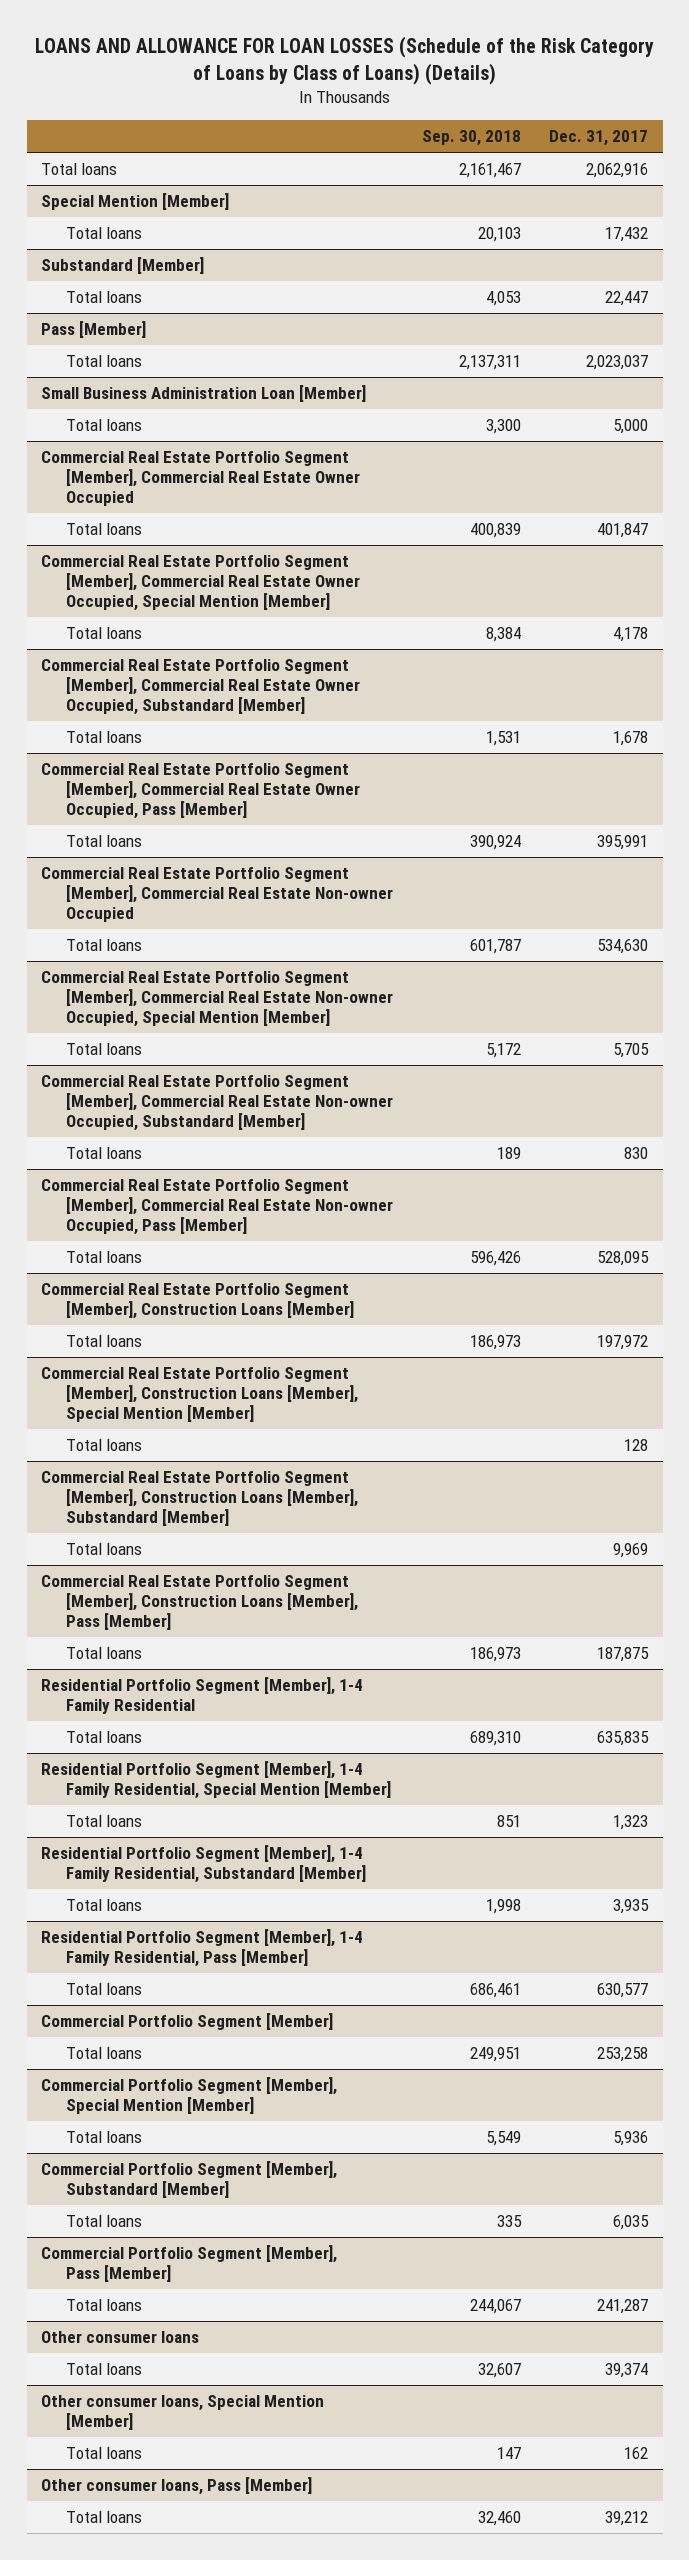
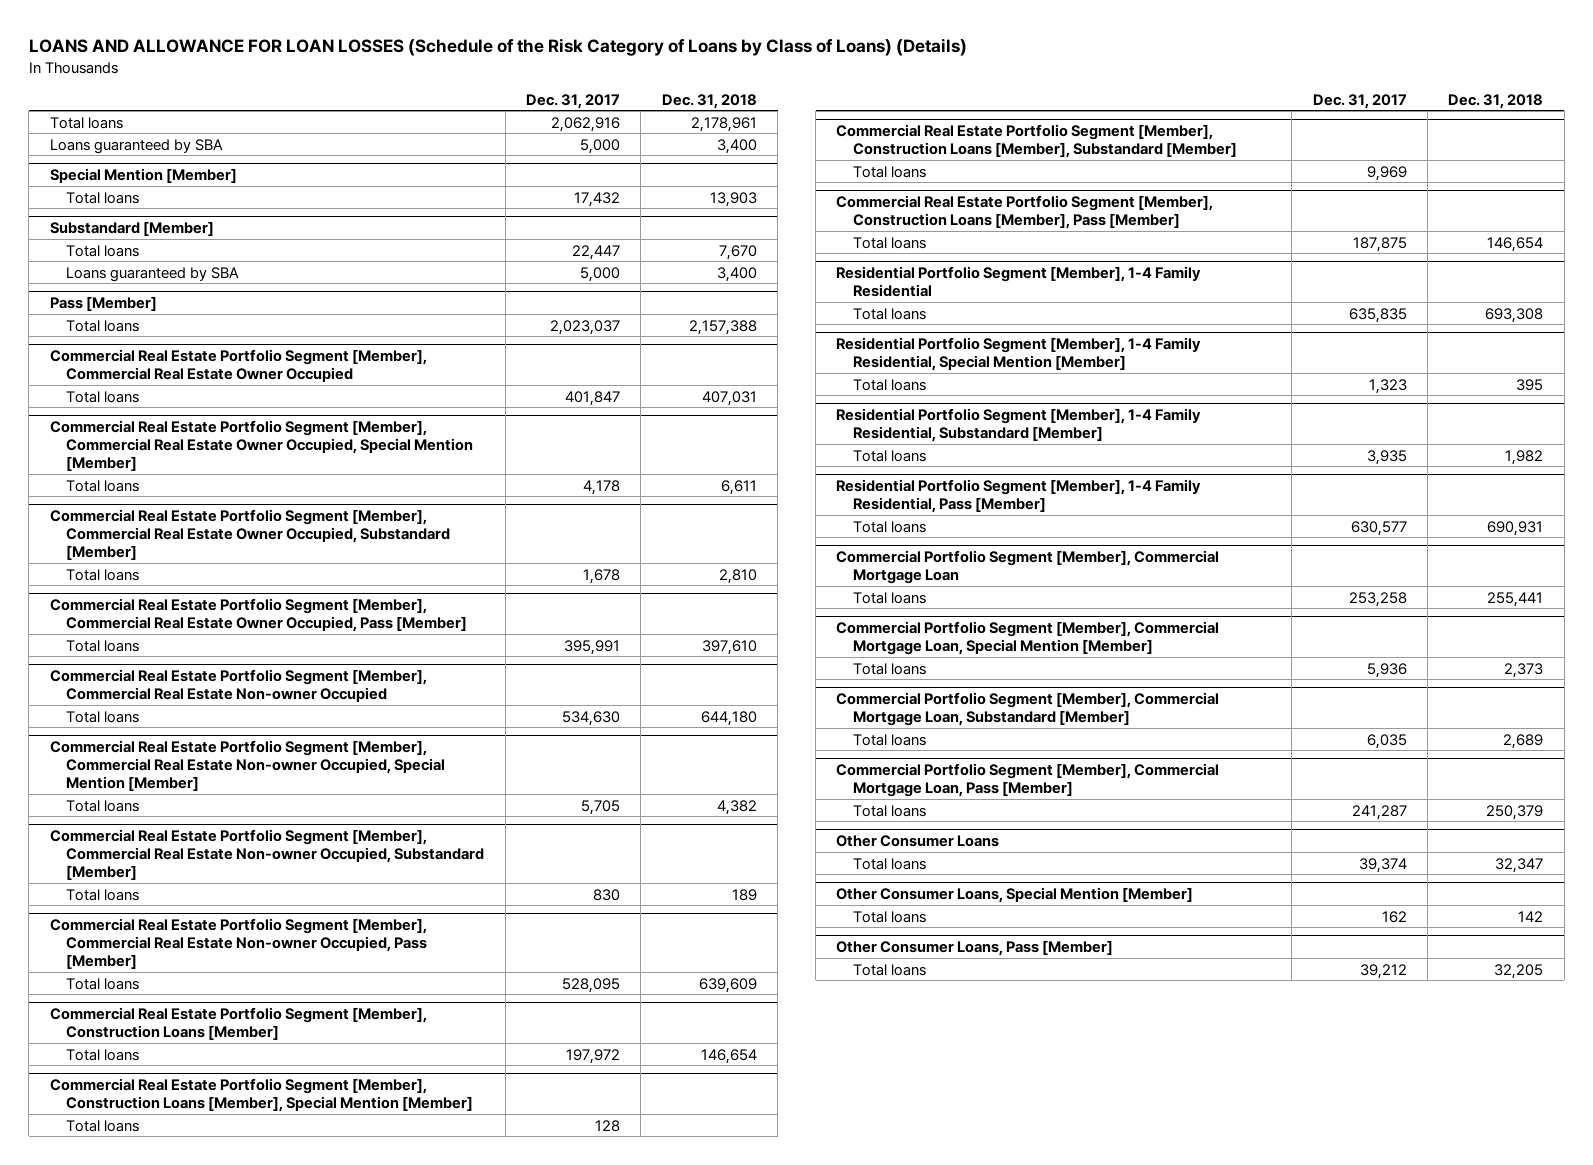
- | Sep. 30, 2018 | Dec. 31, 2017
+ | Dec. 31, 2017 | Dec. 31, 2018
+ Loans guaranteed by SBA | 5,000 | 3,400
@ Substandard [Member]
+ Loans guaranteed by SBA | 5,000 | 3,400
- Small Business Administration Loan [Member]
- Total loans | 3,300 | 5,000
- Commercial Portfolio Segment [Member]
+ Commercial Portfolio Segment [Member], Commercial Mortgage Loan
- Commercial Portfolio Segment [Member], Special Mention [Member]
+ Commercial Portfolio Segment [Member], Commercial Mortgage Loan, Special Mention [Member]
- Commercial Portfolio Segment [Member], Substandard [Member]
+ Commercial Portfolio Segment [Member], Commercial Mortgage Loan, Substandard [Member]
- Commercial Portfolio Segment [Member], Pass [Member]
+ Commercial Portfolio Segment [Member], Commercial Mortgage Loan, Pass [Member]
- Other consumer loans
+ Other Consumer Loans
- Other consumer loans, Special Mention [Member]
+ Other Consumer Loans, Special Mention [Member]
- Other consumer loans, Pass [Member]
+ Other Consumer Loans, Pass [Member]

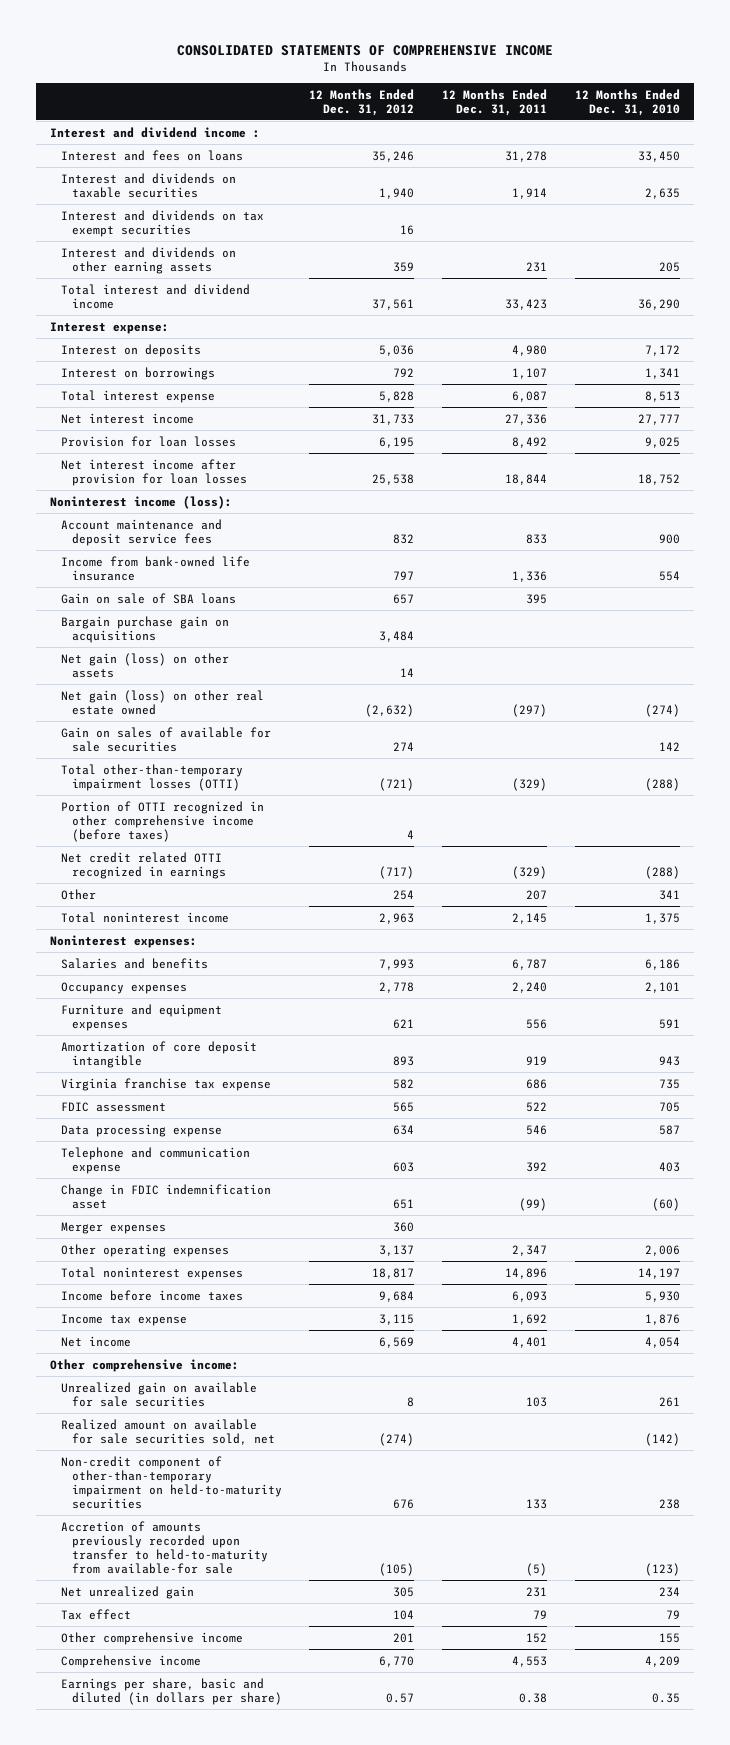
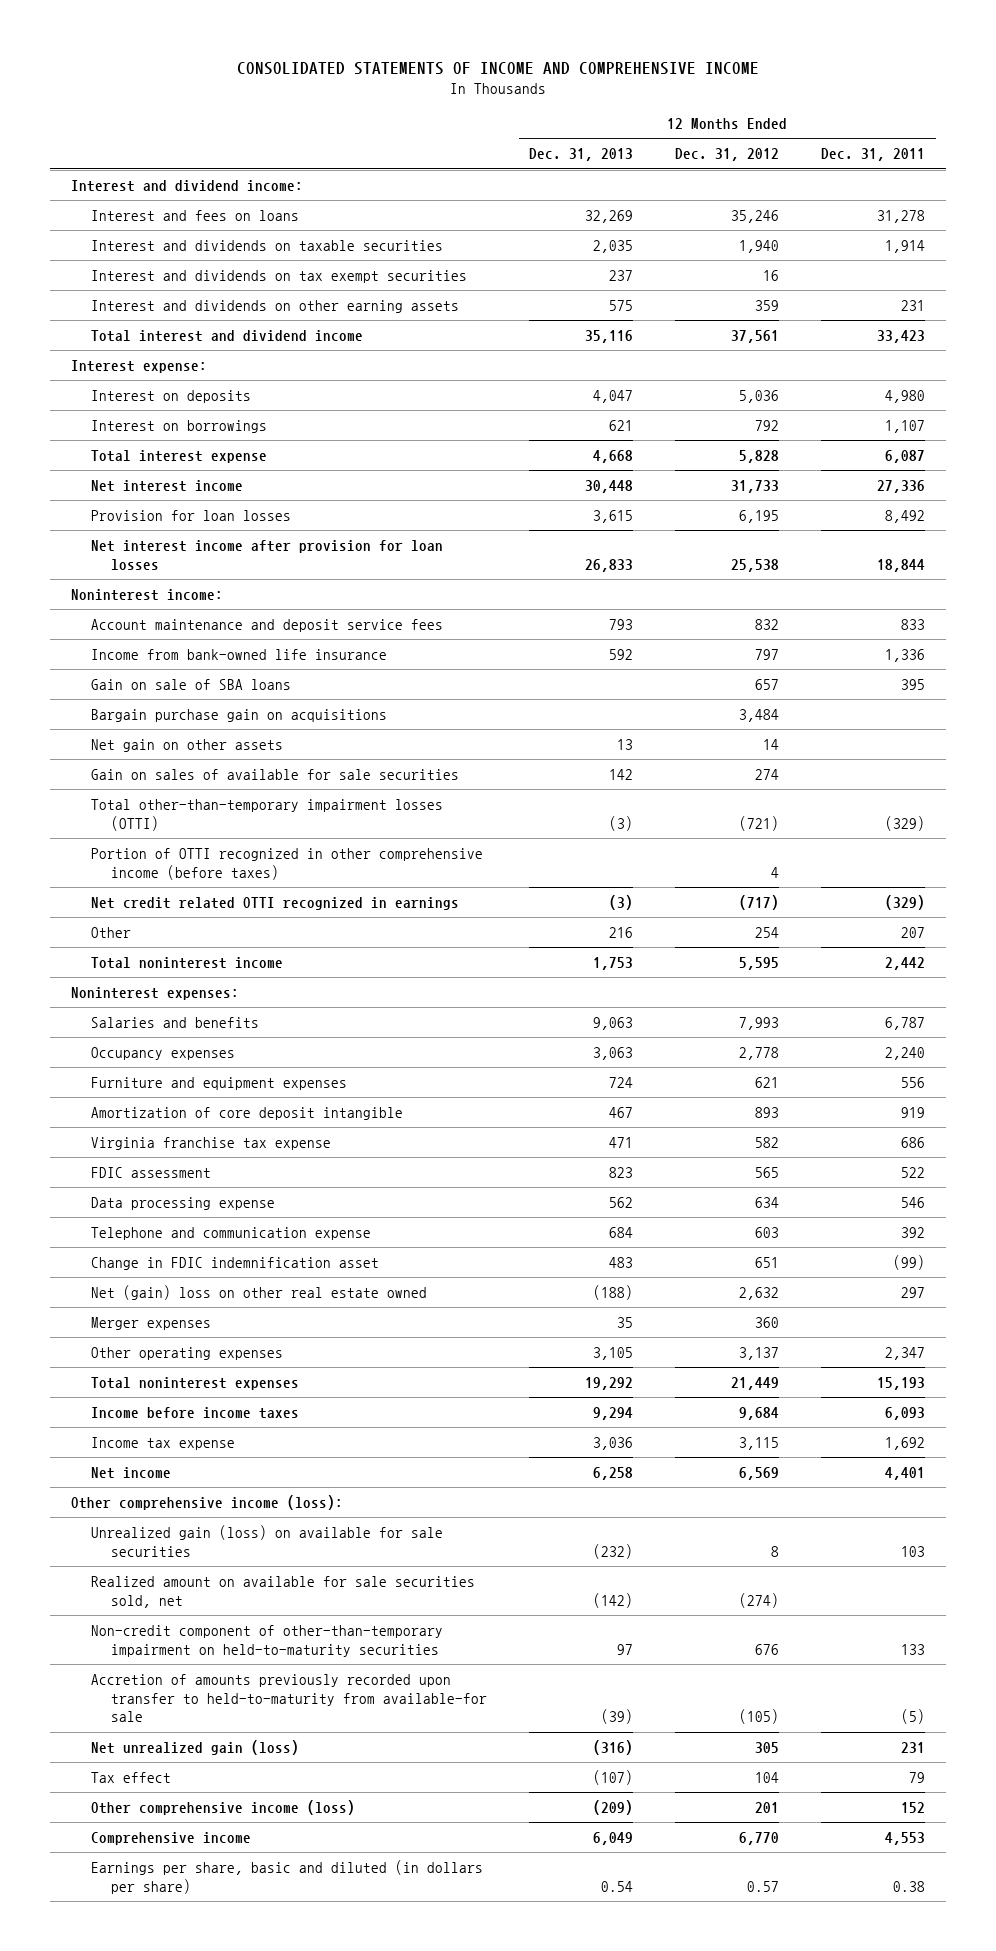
- CONSOLIDATED STATEMENTS OF COMPREHENSIVE INCOME
+ CONSOLIDATED STATEMENTS OF INCOME AND COMPREHENSIVE INCOME
- | 12 Months Ended Dec. 31, 2012 | 12 Months Ended Dec. 31, 2011 | 12 Months Ended Dec. 31, 2010
+ | 12 Months Ended Dec. 31, 2013 | 12 Months Ended Dec. 31, 2012 | 12 Months Ended Dec. 31, 2011
- Interest and dividend income :
+ Interest and dividend income:
- Noninterest income (loss):
+ Noninterest income:
- Net gain (loss) on other assets | 14 | |
- Net gain (loss) on other real estate owned | (2,632) | (297) | (274)
+ Net gain on other assets | 13 | 14 |
- Total noninterest income | 2,963 | 2,145 | 1,375
+ Total noninterest income | 1,753 | 5,595 | 2,442
+ Net (gain) loss on other real estate owned | (188) | 2,632 | 297
- Total noninterest expenses | 18,817 | 14,896 | 14,197
+ Total noninterest expenses | 19,292 | 21,449 | 15,193
- Other comprehensive income:
- Unrealized gain on available for sale securities | 8 | 103 | 261
+ Other comprehensive income (loss):
+ Unrealized gain (loss) on available for sale securities | (232) | 8 | 103
- Net unrealized gain | 305 | 231 | 234
+ Net unrealized gain (loss) | (316) | 305 | 231
- Other comprehensive income | 201 | 152 | 155
+ Other comprehensive income (loss) | (209) | 201 | 152

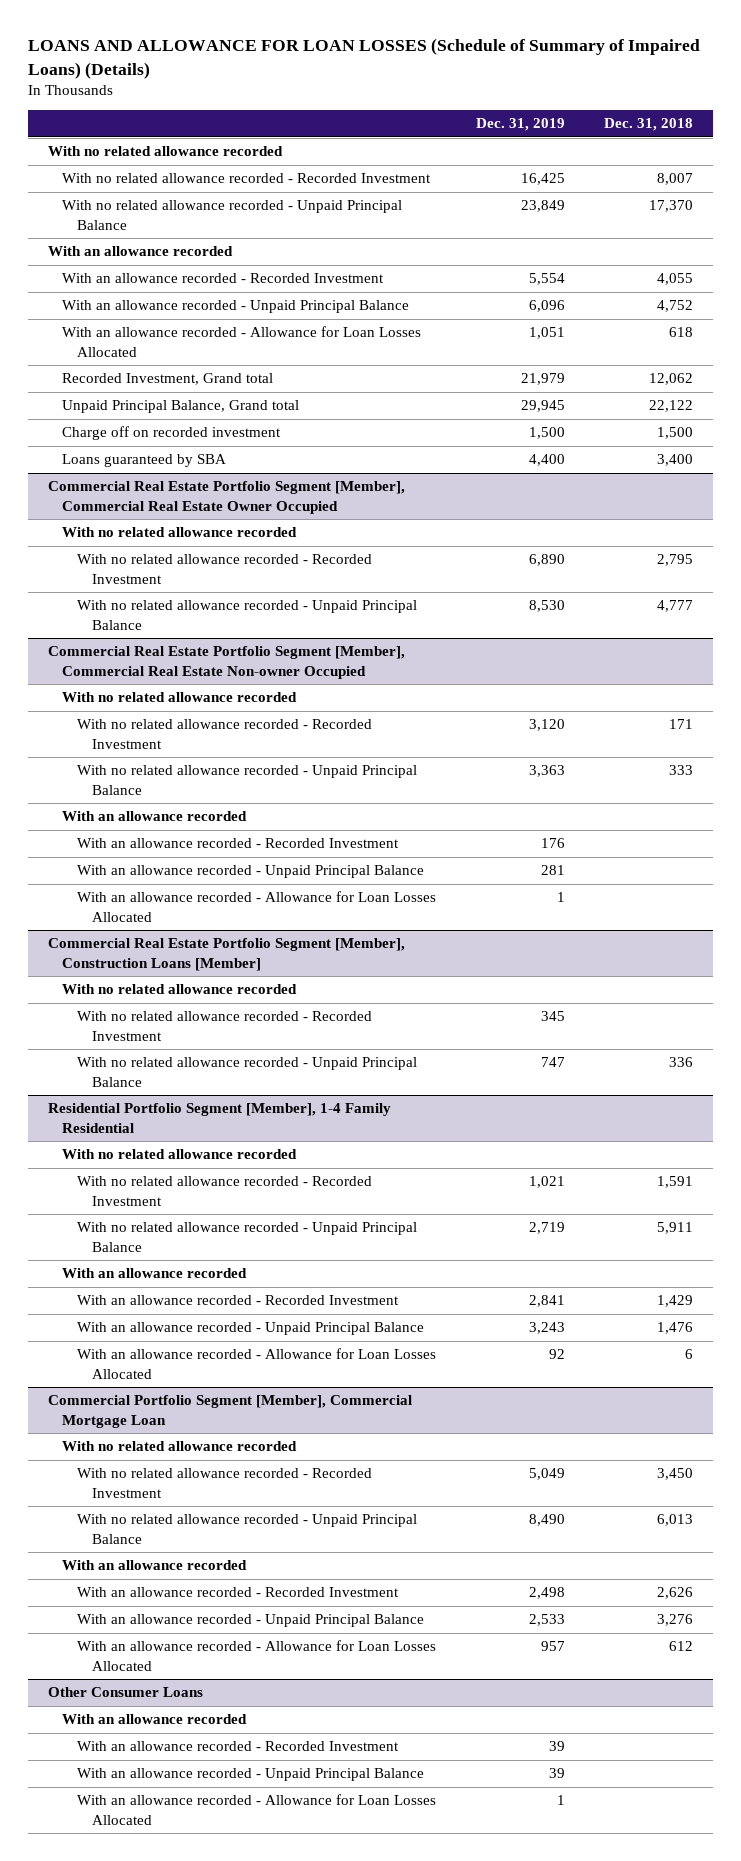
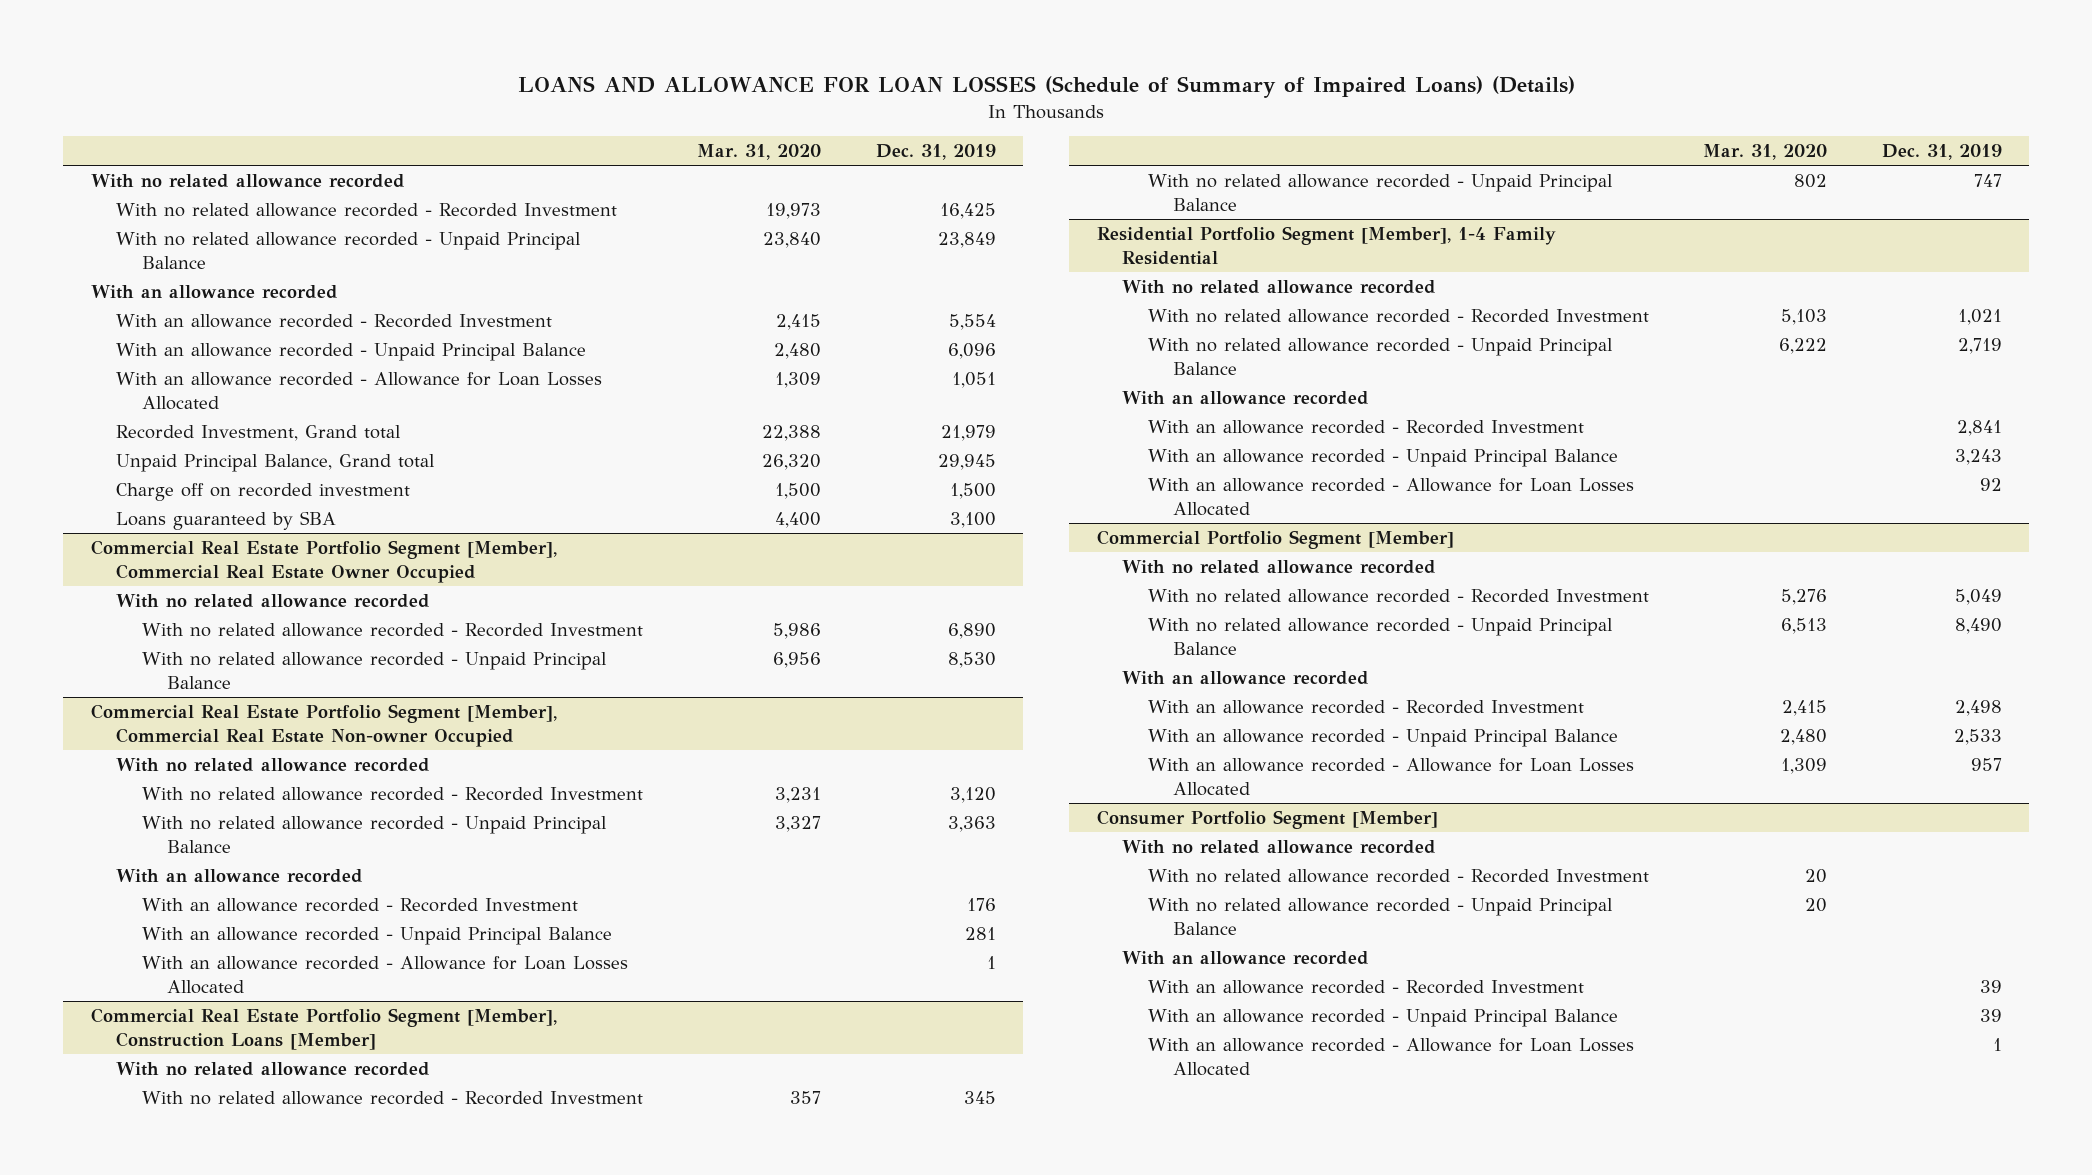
- | Dec. 31, 2019 | Dec. 31, 2018
+ | Mar. 31, 2020 | Dec. 31, 2019
- Loans guaranteed by SBA | 4,400 | 3,400
+ Loans guaranteed by SBA | 4,400 | 3,100
- Commercial Portfolio Segment [Member], Commercial Mortgage Loan
+ Commercial Portfolio Segment [Member]
- Other Consumer Loans
+ Consumer Portfolio Segment [Member]
+ With no related allowance recorded
+ With no related allowance recorded - Recorded Investment | 20 |
+ With no related allowance recorded - Unpaid Principal Balance | 20 |

